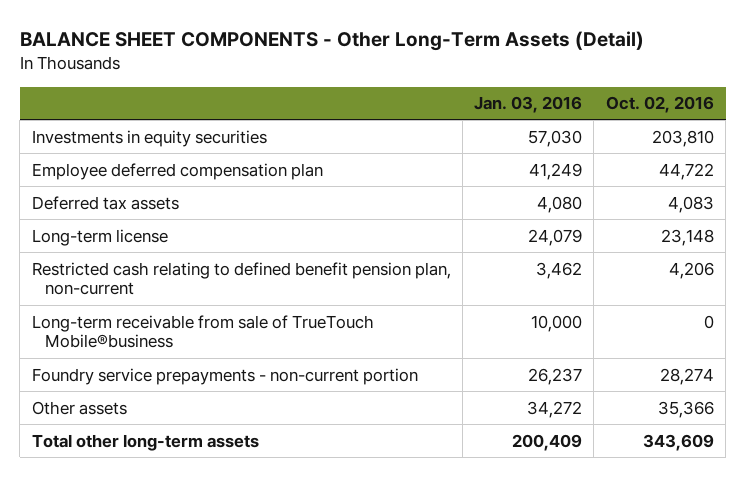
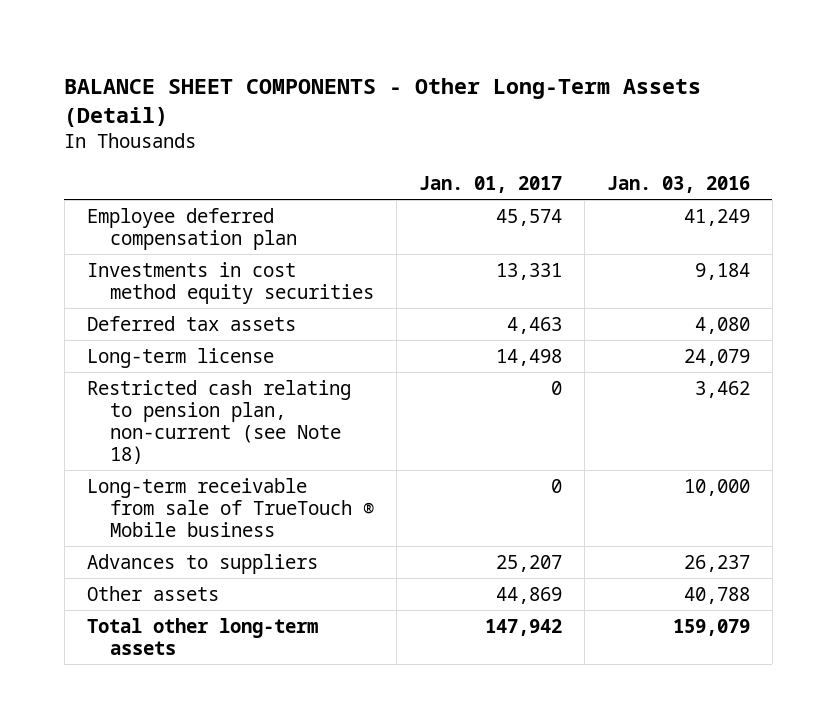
- | Jan. 03, 2016 | Oct. 02, 2016
+ | Jan. 01, 2017 | Jan. 03, 2016
- Investments in equity securities | 57,030 | 203,810
+ Investments in cost method equity securities | 13,331 | 9,184
- Restricted cash relating to defined benefit pension plan, non-current | 3,462 | 4,206
- Long-term receivable from sale of TrueTouch Mobile®business | 10,000 | 0
- Foundry service prepayments - non-current portion | 26,237 | 28,274
- Other assets | 34,272 | 35,366
- Total other long-term assets | 200,409 | 343,609
+ Restricted cash relating to pension plan, non-current (see Note 18) | 0 | 3,462
+ Long-term receivable from sale of TrueTouch ® Mobile business | 0 | 10,000
+ Advances to suppliers | 25,207 | 26,237
+ Other assets | 44,869 | 40,788
+ Total other long-term assets | 147,942 | 159,079

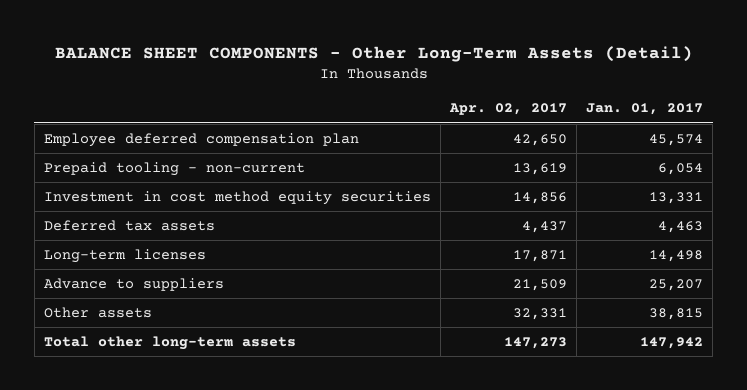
- | Jan. 01, 2017 | Jan. 03, 2016
+ | Apr. 02, 2017 | Jan. 01, 2017
- Investments in cost method equity securities | 13,331 | 9,184
+ Prepaid tooling - non-current | 13,619 | 6,054
+ Investment in cost method equity securities | 14,856 | 13,331
- Long-term license | 14,498 | 24,079
- Restricted cash relating to pension plan, non-current (see Note 18) | 0 | 3,462
- Long-term receivable from sale of TrueTouch ® Mobile business | 0 | 10,000
- Advances to suppliers | 25,207 | 26,237
- Other assets | 44,869 | 40,788
+ Long-term licenses | 17,871 | 14,498
+ Advance to suppliers | 21,509 | 25,207
+ Other assets | 32,331 | 38,815

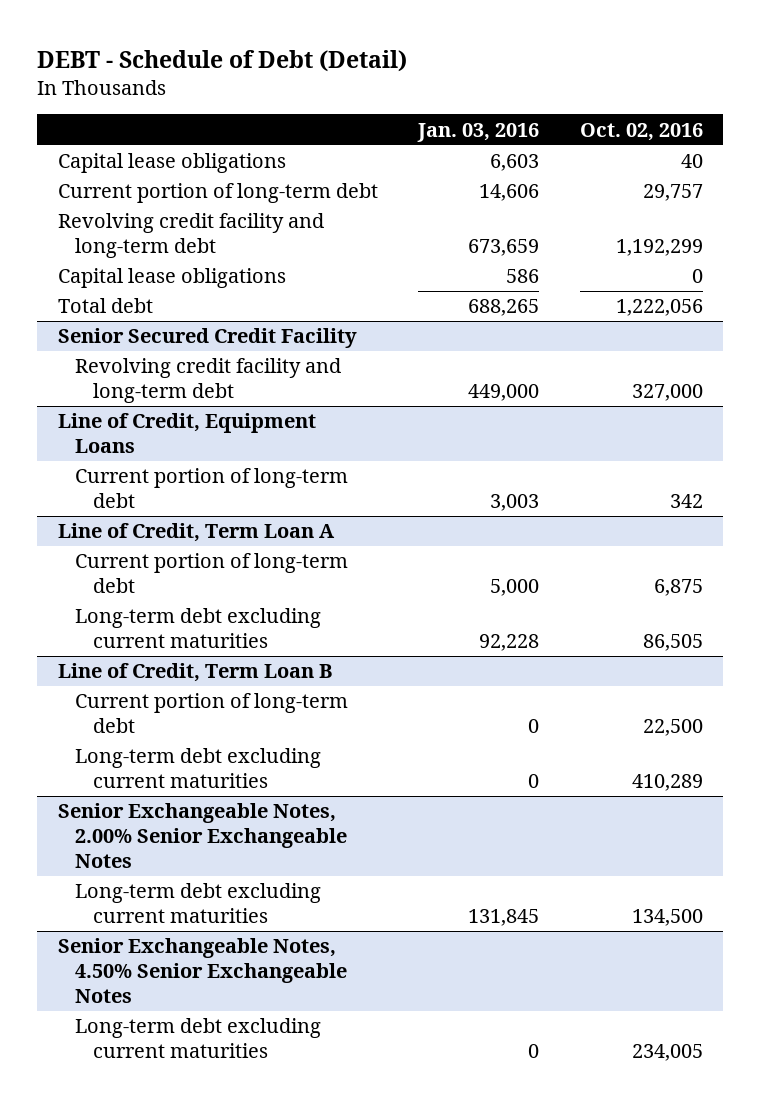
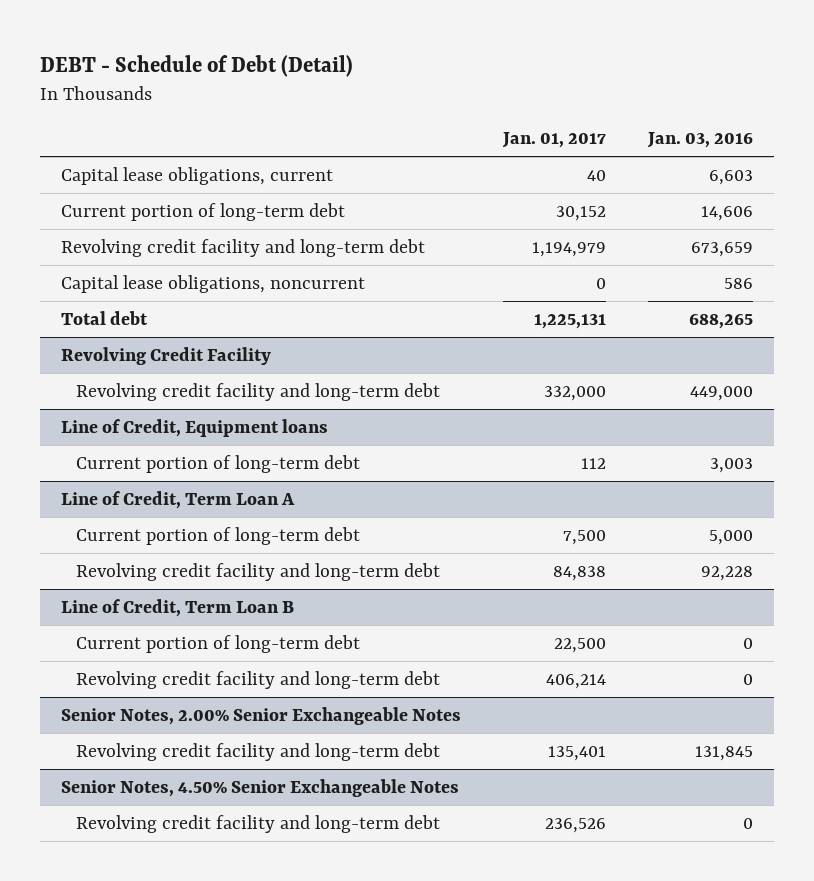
- | Jan. 03, 2016 | Oct. 02, 2016
+ | Jan. 01, 2017 | Jan. 03, 2016
- Capital lease obligations | 6,603 | 40
+ Capital lease obligations, current | 40 | 6,603
- Capital lease obligations | 586 | 0
+ Capital lease obligations, noncurrent | 0 | 586
- Senior Secured Credit Facility
+ Revolving Credit Facility
- Line of Credit, Equipment Loans
+ Line of Credit, Equipment loans
@ Line of Credit, Term Loan A
- Long-term debt excluding current maturities | 92,228 | 86,505
+ Revolving credit facility and long-term debt | 84,838 | 92,228
@ Line of Credit, Term Loan B
- Long-term debt excluding current maturities | 0 | 410,289
- Senior Exchangeable Notes, 2.00% Senior Exchangeable Notes
- Long-term debt excluding current maturities | 131,845 | 134,500
- Senior Exchangeable Notes, 4.50% Senior Exchangeable Notes
- Long-term debt excluding current maturities | 0 | 234,005
@ Line of Credit, Term Loan B
+ Revolving credit facility and long-term debt | 406,214 | 0
+ Senior Notes, 2.00% Senior Exchangeable Notes
+ Revolving credit facility and long-term debt | 135,401 | 131,845
+ Senior Notes, 4.50% Senior Exchangeable Notes
+ Revolving credit facility and long-term debt | 236,526 | 0

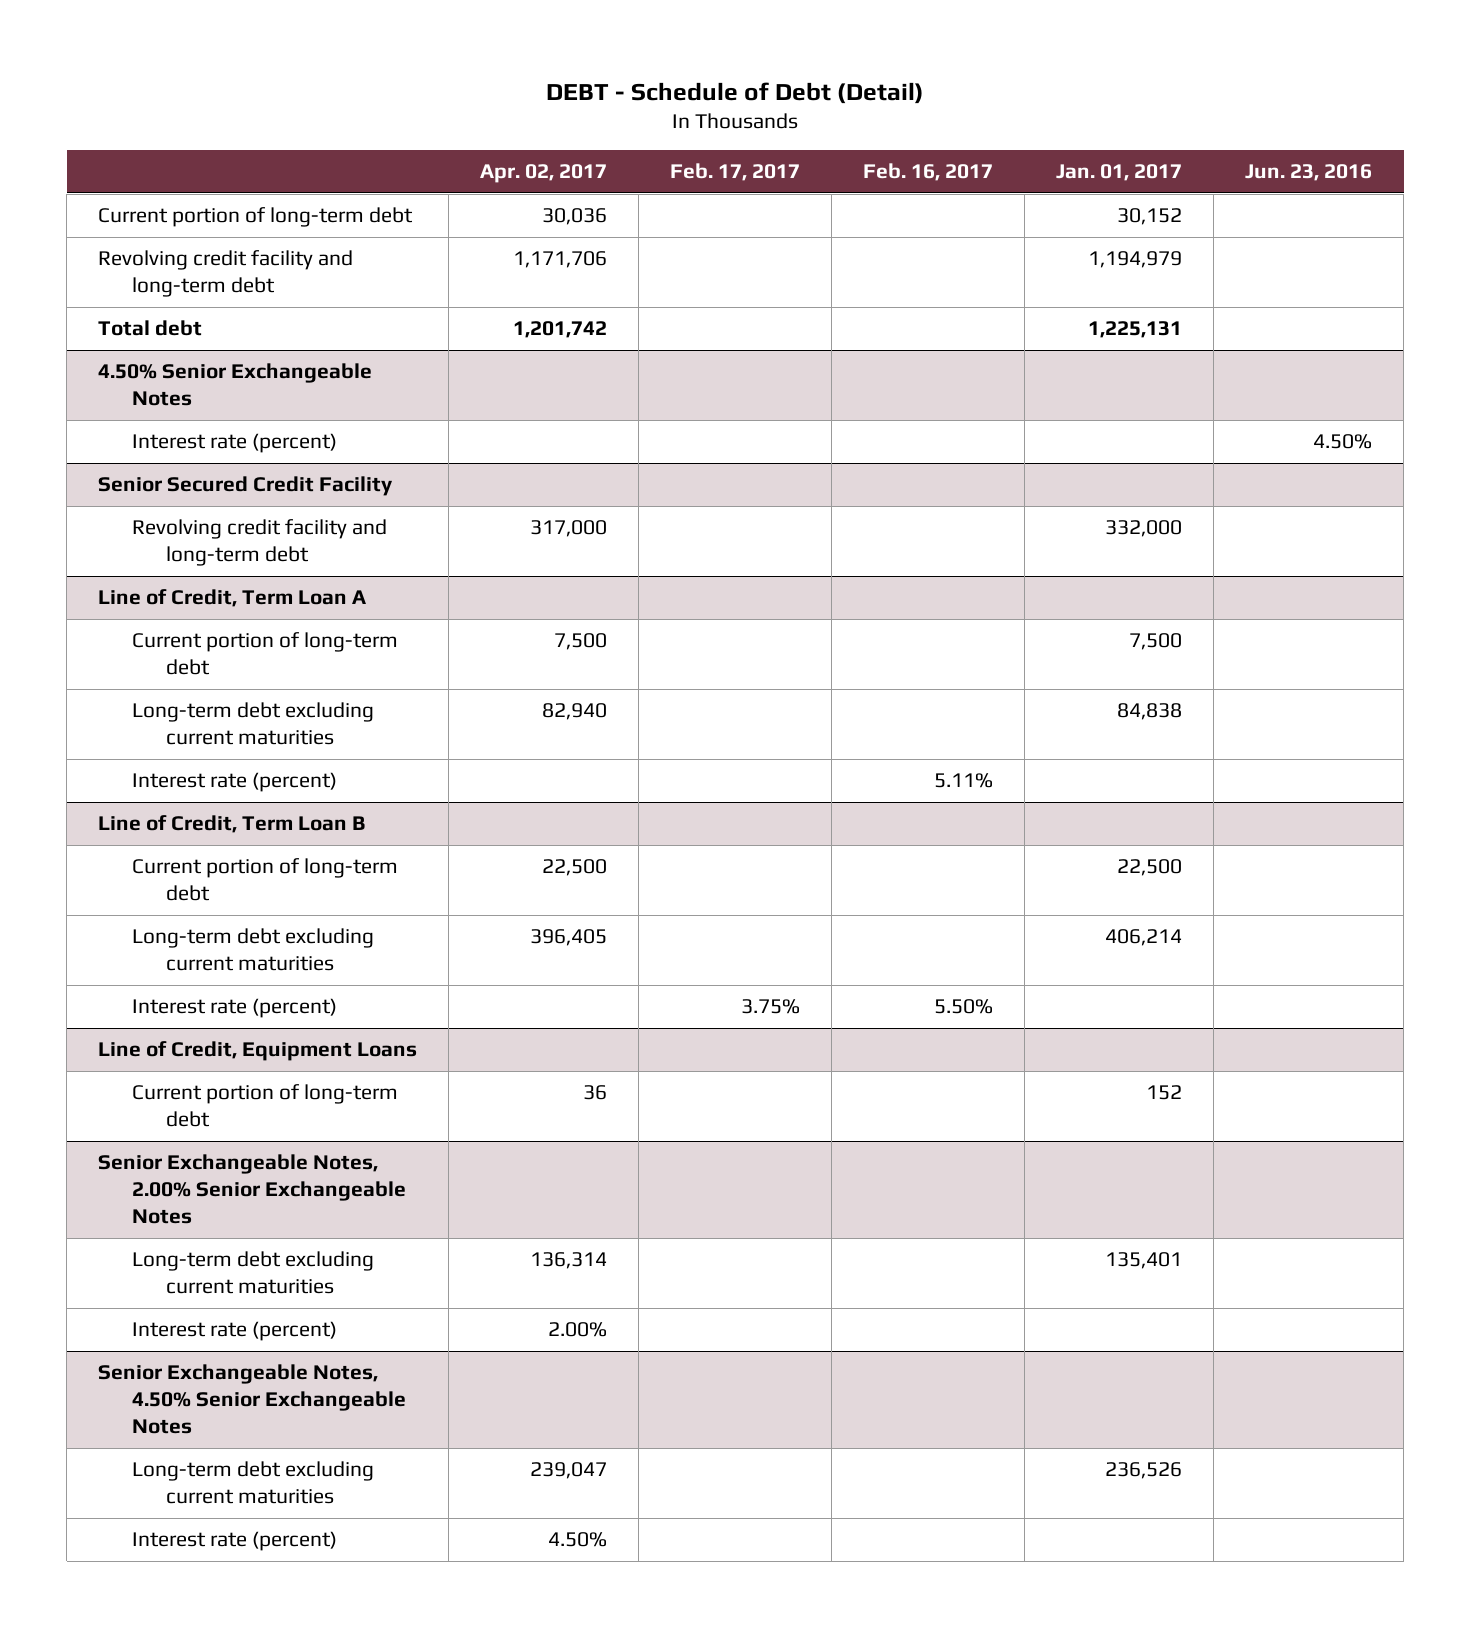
- | Jan. 01, 2017 | Jan. 03, 2016
+ | Apr. 02, 2017 | Feb. 17, 2017 | Feb. 16, 2017 | Jan. 01, 2017 | Jun. 23, 2016
- Capital lease obligations, current | 40 | 6,603
- Capital lease obligations, noncurrent | 0 | 586
- Revolving Credit Facility
+ 4.50% Senior Exchangeable Notes
+ Interest rate (percent) | | | | | 4.50%
+ Senior Secured Credit Facility
- Line of Credit, Equipment loans
- Current portion of long-term debt | 112 | 3,003
@ Line of Credit, Term Loan A
- Revolving credit facility and long-term debt | 84,838 | 92,228
+ Long-term debt excluding current maturities | 82,940 | | | 84,838 |
+ Interest rate (percent) | | | 5.11% | |
@ Line of Credit, Term Loan B
- Revolving credit facility and long-term debt | 406,214 | 0
- Senior Notes, 2.00% Senior Exchangeable Notes
- Revolving credit facility and long-term debt | 135,401 | 131,845
- Senior Notes, 4.50% Senior Exchangeable Notes
- Revolving credit facility and long-term debt | 236,526 | 0
@ Line of Credit, Term Loan B
+ Long-term debt excluding current maturities | 396,405 | | | 406,214 |
+ Interest rate (percent) | | 3.75% | 5.50% | |
+ Line of Credit, Equipment Loans
+ Current portion of long-term debt | 36 | | | 152 |
+ Senior Exchangeable Notes, 2.00% Senior Exchangeable Notes
+ Long-term debt excluding current maturities | 136,314 | | | 135,401 |
+ Interest rate (percent) | 2.00% | | | |
+ Senior Exchangeable Notes, 4.50% Senior Exchangeable Notes
+ Long-term debt excluding current maturities | 239,047 | | | 236,526 |
+ Interest rate (percent) | 4.50% | | | |

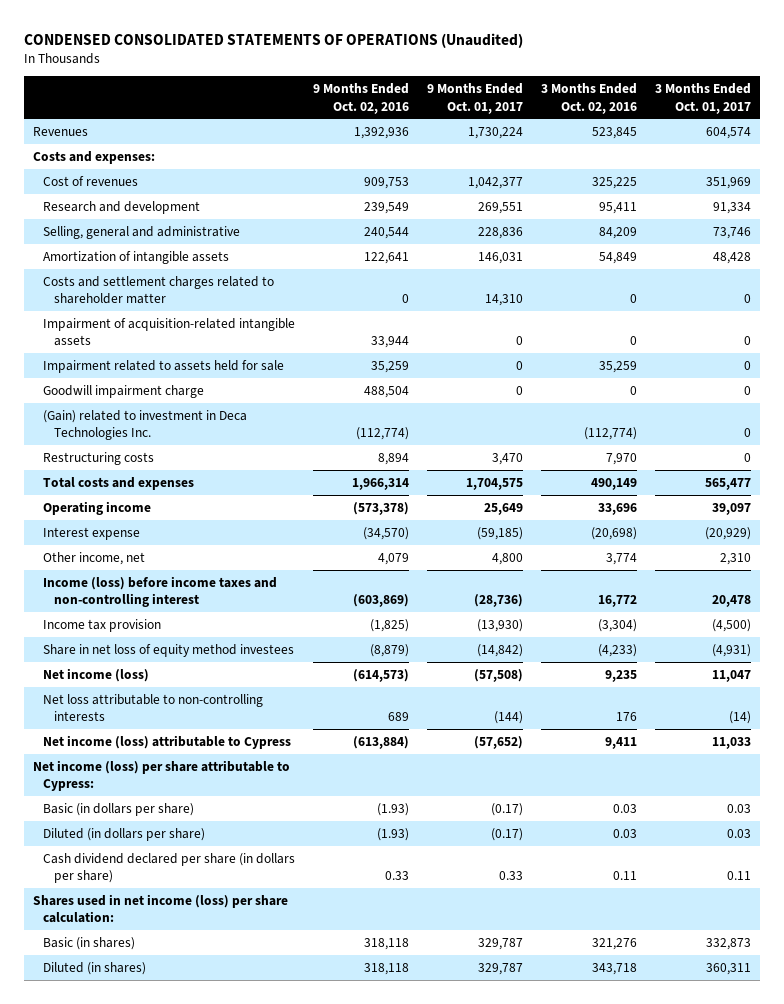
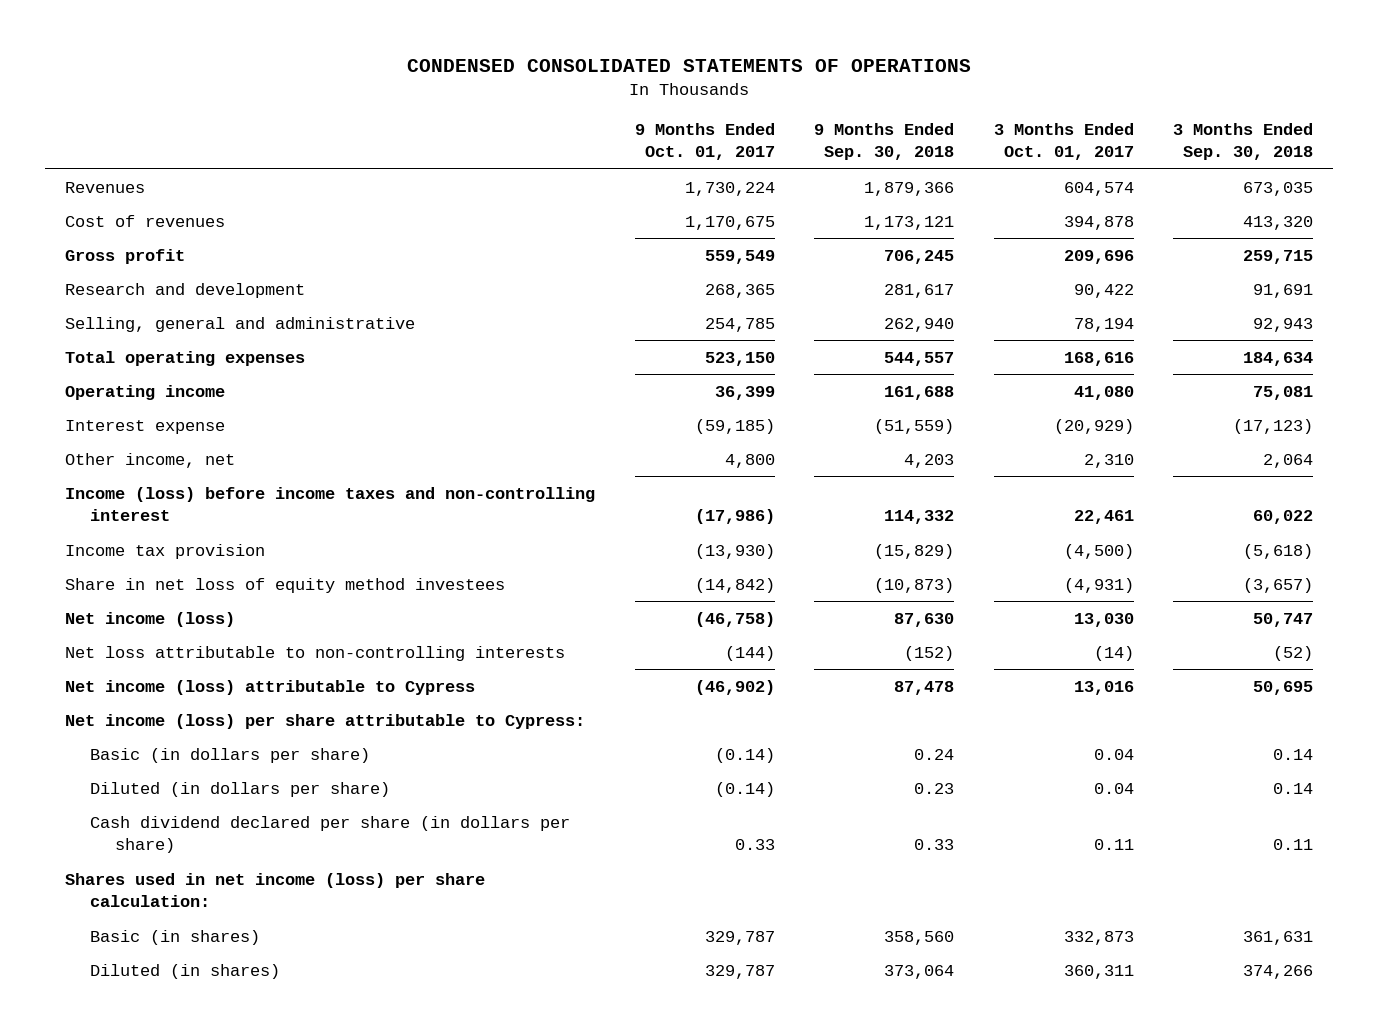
- CONDENSED CONSOLIDATED STATEMENTS OF OPERATIONS (Unaudited)
+ CONDENSED CONSOLIDATED STATEMENTS OF OPERATIONS
- | 9 Months Ended Oct. 02, 2016 | 9 Months Ended Oct. 01, 2017 | 3 Months Ended Oct. 02, 2016 | 3 Months Ended Oct. 01, 2017
+ | 9 Months Ended Oct. 01, 2017 | 9 Months Ended Sep. 30, 2018 | 3 Months Ended Oct. 01, 2017 | 3 Months Ended Sep. 30, 2018
- Costs and expenses:
- Cost of revenues | 909,753 | 1,042,377 | 325,225 | 351,969
- Research and development | 239,549 | 269,551 | 95,411 | 91,334
- Selling, general and administrative | 240,544 | 228,836 | 84,209 | 73,746
- Amortization of intangible assets | 122,641 | 146,031 | 54,849 | 48,428
- Costs and settlement charges related to shareholder matter | 0 | 14,310 | 0 | 0
- Impairment of acquisition-related intangible assets | 33,944 | 0 | 0 | 0
- Impairment related to assets held for sale | 35,259 | 0 | 35,259 | 0
- Goodwill impairment charge | 488,504 | 0 | 0 | 0
- (Gain) related to investment in Deca Technologies Inc. | (112,774) | | (112,774) | 0
- Restructuring costs | 8,894 | 3,470 | 7,970 | 0
- Total costs and expenses | 1,966,314 | 1,704,575 | 490,149 | 565,477
- Operating income | (573,378) | 25,649 | 33,696 | 39,097
+ Cost of revenues | 1,170,675 | 1,173,121 | 394,878 | 413,320
+ Gross profit | 559,549 | 706,245 | 209,696 | 259,715
+ Research and development | 268,365 | 281,617 | 90,422 | 91,691
+ Selling, general and administrative | 254,785 | 262,940 | 78,194 | 92,943
+ Total operating expenses | 523,150 | 544,557 | 168,616 | 184,634
+ Operating income | 36,399 | 161,688 | 41,080 | 75,081
- Income (loss) before income taxes and non-controlling interest | (603,869) | (28,736) | 16,772 | 20,478
+ Income (loss) before income taxes and non-controlling interest | (17,986) | 114,332 | 22,461 | 60,022
- Net income (loss) | (614,573) | (57,508) | 9,235 | 11,047
+ Net income (loss) | (46,758) | 87,630 | 13,030 | 50,747
- Net income (loss) attributable to Cypress | (613,884) | (57,652) | 9,411 | 11,033
+ Net income (loss) attributable to Cypress | (46,902) | 87,478 | 13,016 | 50,695
- Basic (in dollars per share) | (1.93) | (0.17) | 0.03 | 0.03
- Diluted (in dollars per share) | (1.93) | (0.17) | 0.03 | 0.03
+ Basic (in dollars per share) | (0.14) | 0.24 | 0.04 | 0.14
+ Diluted (in dollars per share) | (0.14) | 0.23 | 0.04 | 0.14

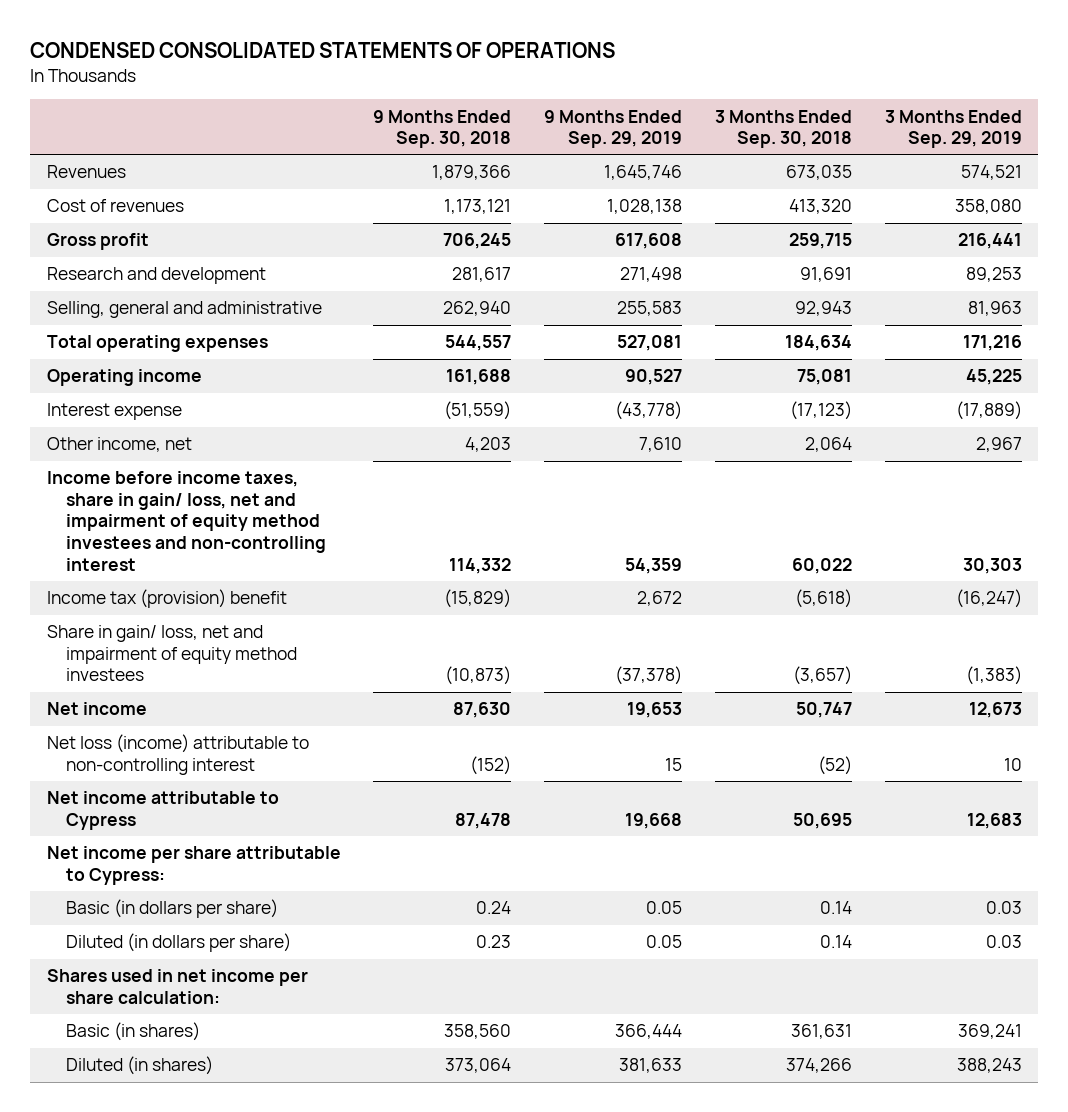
- | 9 Months Ended Oct. 01, 2017 | 9 Months Ended Sep. 30, 2018 | 3 Months Ended Oct. 01, 2017 | 3 Months Ended Sep. 30, 2018
+ | 9 Months Ended Sep. 30, 2018 | 9 Months Ended Sep. 29, 2019 | 3 Months Ended Sep. 30, 2018 | 3 Months Ended Sep. 29, 2019
- Income (loss) before income taxes and non-controlling interest | (17,986) | 114,332 | 22,461 | 60,022
- Income tax provision | (13,930) | (15,829) | (4,500) | (5,618)
- Share in net loss of equity method investees | (14,842) | (10,873) | (4,931) | (3,657)
- Net income (loss) | (46,758) | 87,630 | 13,030 | 50,747
- Net loss attributable to non-controlling interests | (144) | (152) | (14) | (52)
- Net income (loss) attributable to Cypress | (46,902) | 87,478 | 13,016 | 50,695
- Net income (loss) per share attributable to Cypress:
+ Income before income taxes, share in gain/ loss, net and impairment of equity method investees and non-controlling interest | 114,332 | 54,359 | 60,022 | 30,303
+ Income tax (provision) benefit | (15,829) | 2,672 | (5,618) | (16,247)
+ Share in gain/ loss, net and impairment of equity method investees | (10,873) | (37,378) | (3,657) | (1,383)
+ Net income | 87,630 | 19,653 | 50,747 | 12,673
+ Net loss (income) attributable to non-controlling interest | (152) | 15 | (52) | 10
+ Net income attributable to Cypress | 87,478 | 19,668 | 50,695 | 12,683
+ Net income per share attributable to Cypress:
- Cash dividend declared per share (in dollars per share) | 0.33 | 0.33 | 0.11 | 0.11
- Shares used in net income (loss) per share calculation:
+ Shares used in net income per share calculation:

